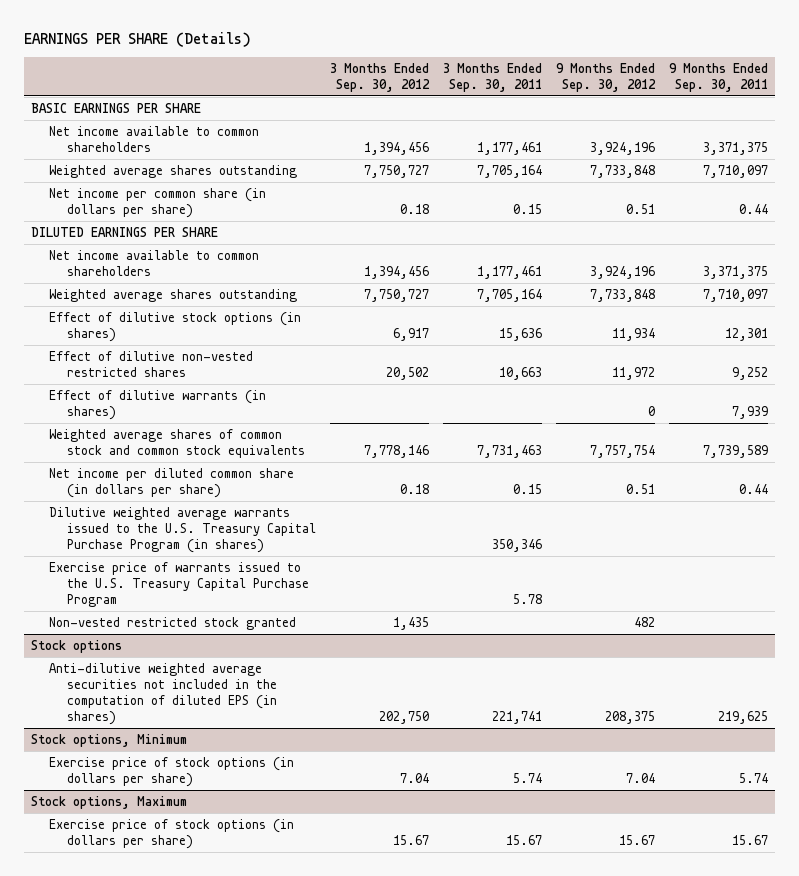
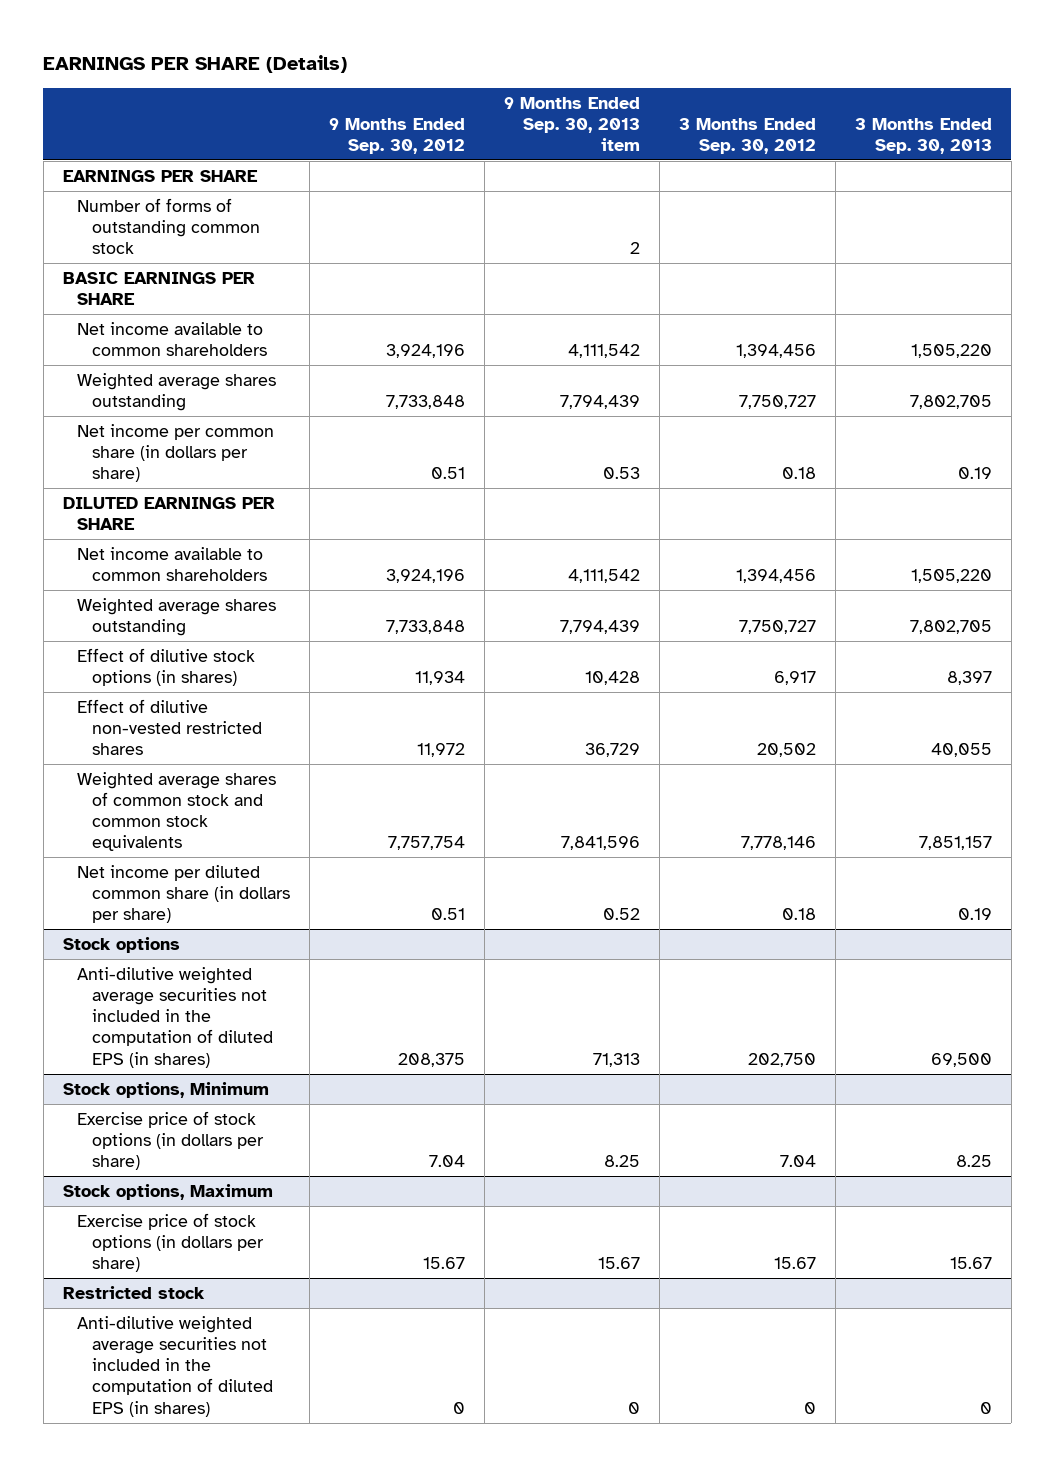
- | 3 Months Ended Sep. 30, 2012 | 3 Months Ended Sep. 30, 2011 | 9 Months Ended Sep. 30, 2012 | 9 Months Ended Sep. 30, 2011
+ | 9 Months Ended Sep. 30, 2012 | 9 Months Ended Sep. 30, 2013 item | 3 Months Ended Sep. 30, 2012 | 3 Months Ended Sep. 30, 2013
+ EARNINGS PER SHARE
+ Number of forms of outstanding common stock | | 2 | |
- Effect of dilutive warrants (in shares) | | | 0 | 7,939
- Dilutive weighted average warrants issued to the U.S. Treasury Capital Purchase Program (in shares) | | 350,346 | |
- Exercise price of warrants issued to the U.S. Treasury Capital Purchase Program | | 5.78 | |
- Non-vested restricted stock granted | 1,435 | | 482 |
+ Restricted stock
+ Anti-dilutive weighted average securities not included in the computation of diluted EPS (in shares) | 0 | 0 | 0 | 0

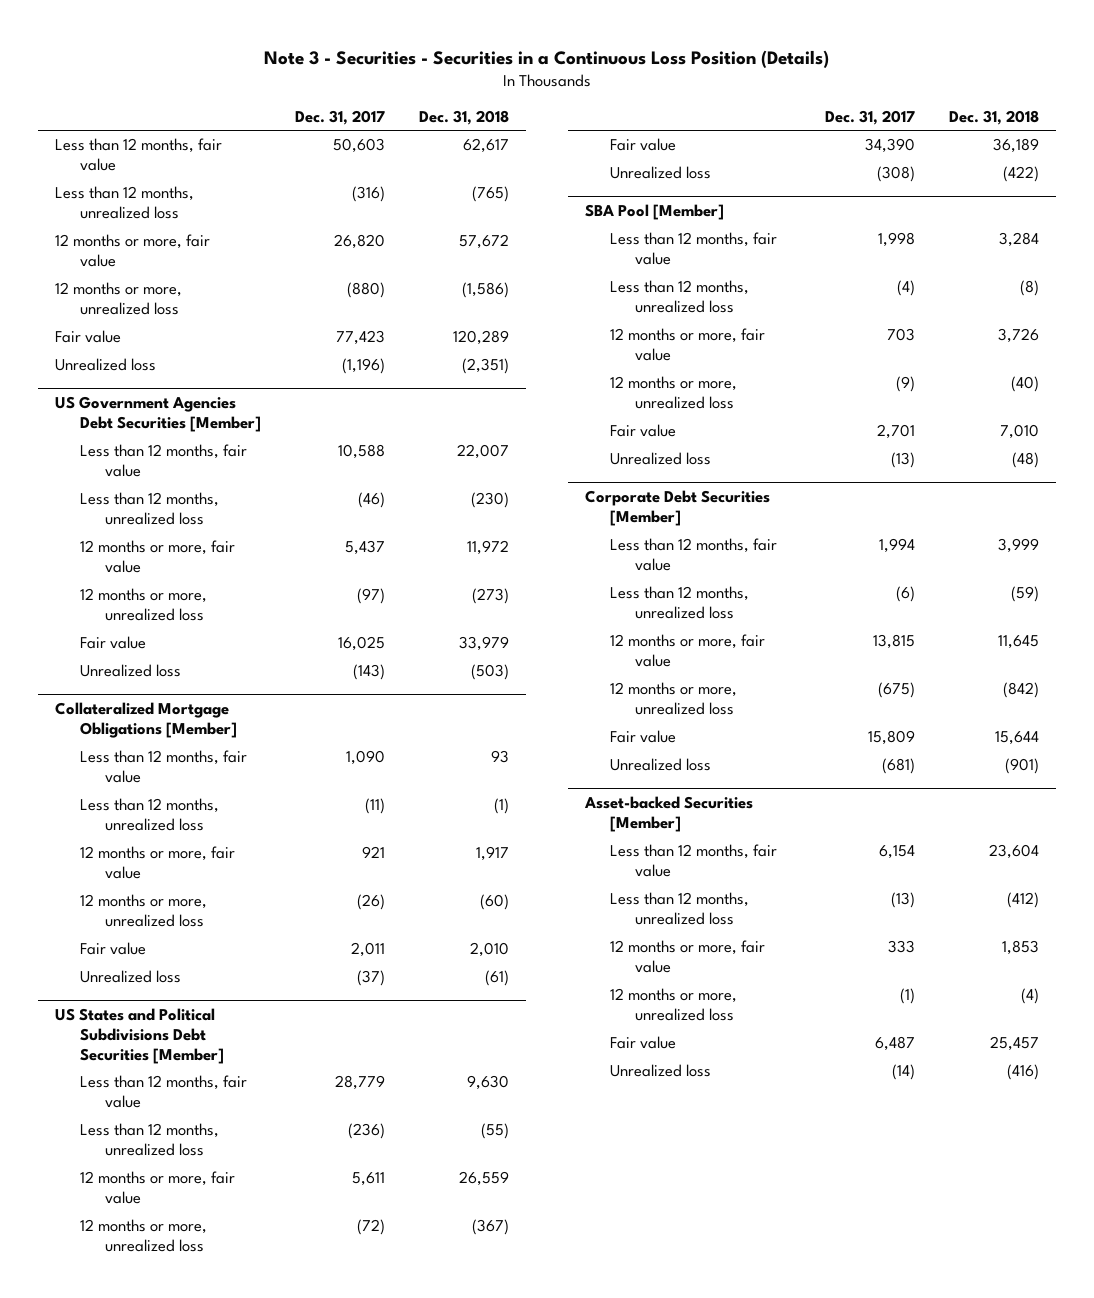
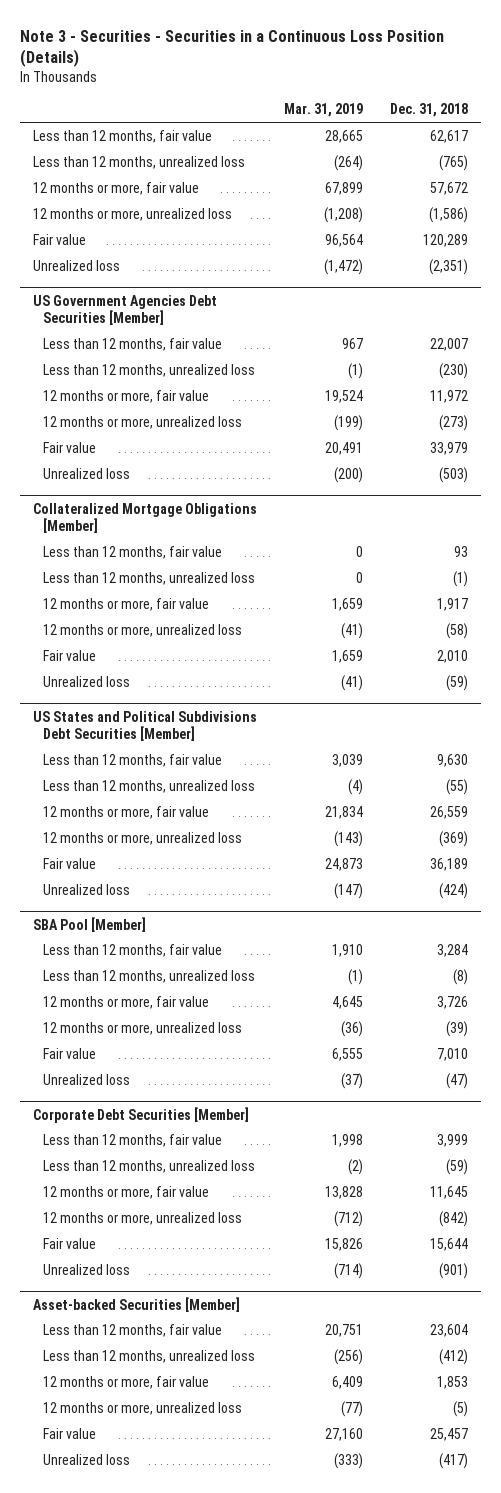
- | Dec. 31, 2017 | Dec. 31, 2018
+ | Mar. 31, 2019 | Dec. 31, 2018
@ Collateralized Mortgage Obligations [Member]
- 12 months or more, unrealized loss | (26) | (60)
+ 12 months or more, unrealized loss | (41) | (58)
- Unrealized loss | (37) | (61)
+ Unrealized loss | (41) | (59)
@ US States and Political Subdivisions Debt Securities [Member]
- 12 months or more, unrealized loss | (72) | (367)
+ 12 months or more, unrealized loss | (143) | (369)
- Unrealized loss | (308) | (422)
+ Unrealized loss | (147) | (424)
@ SBA Pool [Member]
- 12 months or more, unrealized loss | (9) | (40)
+ 12 months or more, unrealized loss | (36) | (39)
- Unrealized loss | (13) | (48)
+ Unrealized loss | (37) | (47)
@ Asset-backed Securities [Member]
- 12 months or more, unrealized loss | (1) | (4)
+ 12 months or more, unrealized loss | (77) | (5)
- Unrealized loss | (14) | (416)
+ Unrealized loss | (333) | (417)

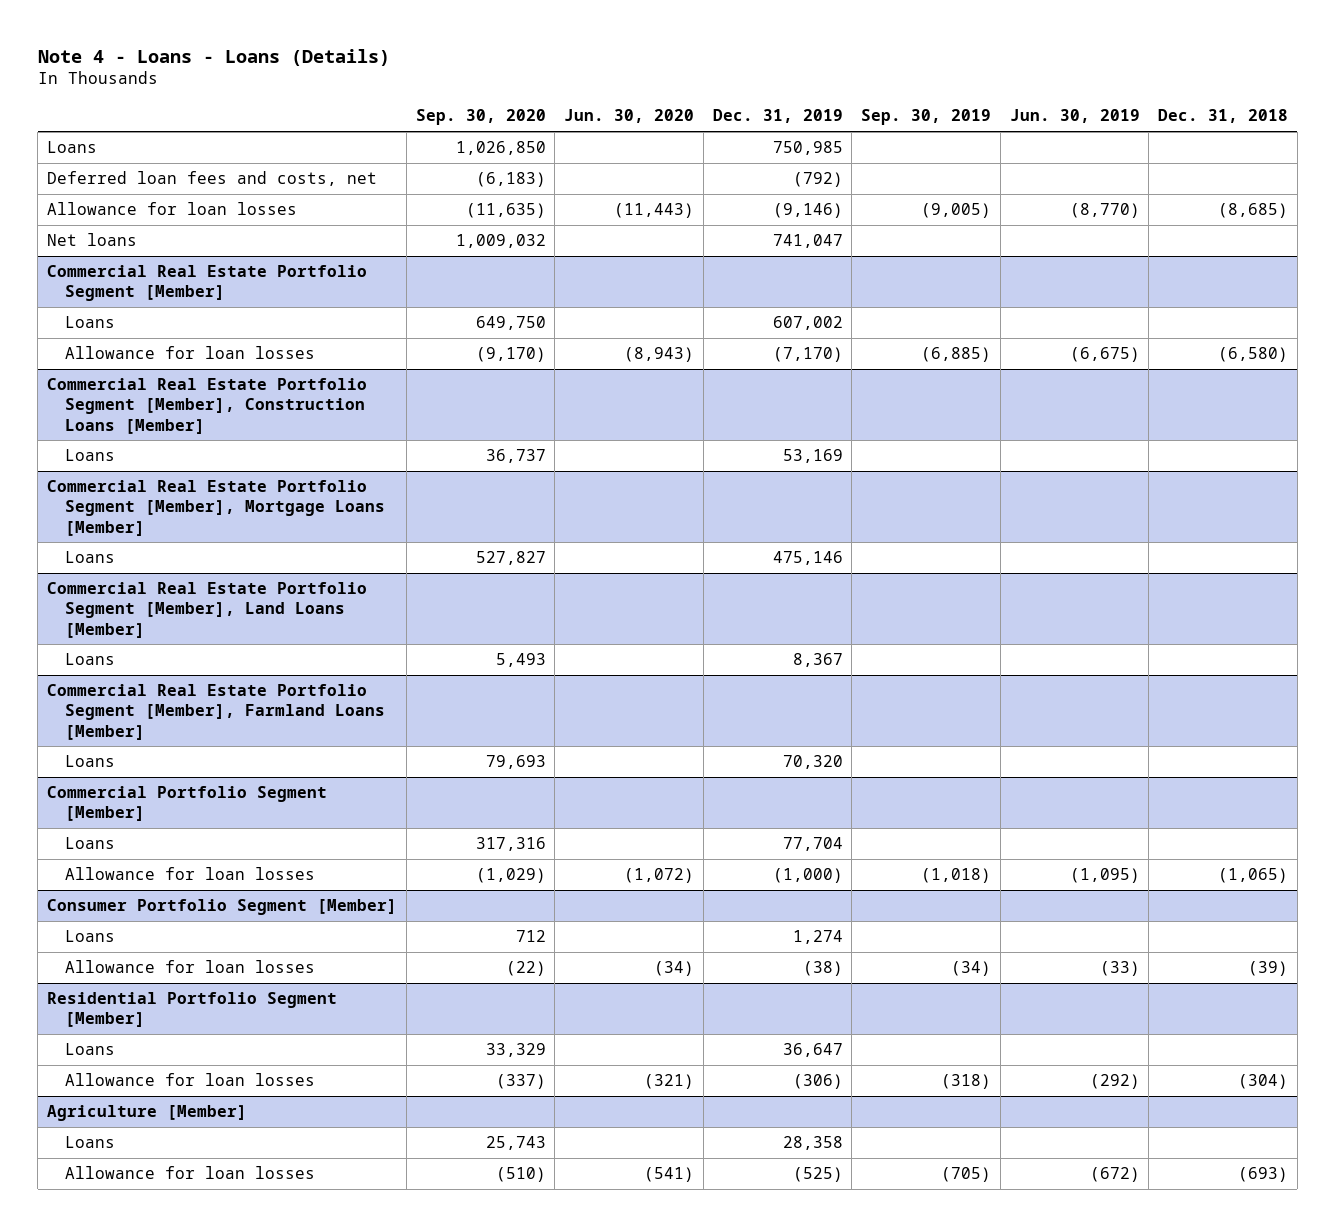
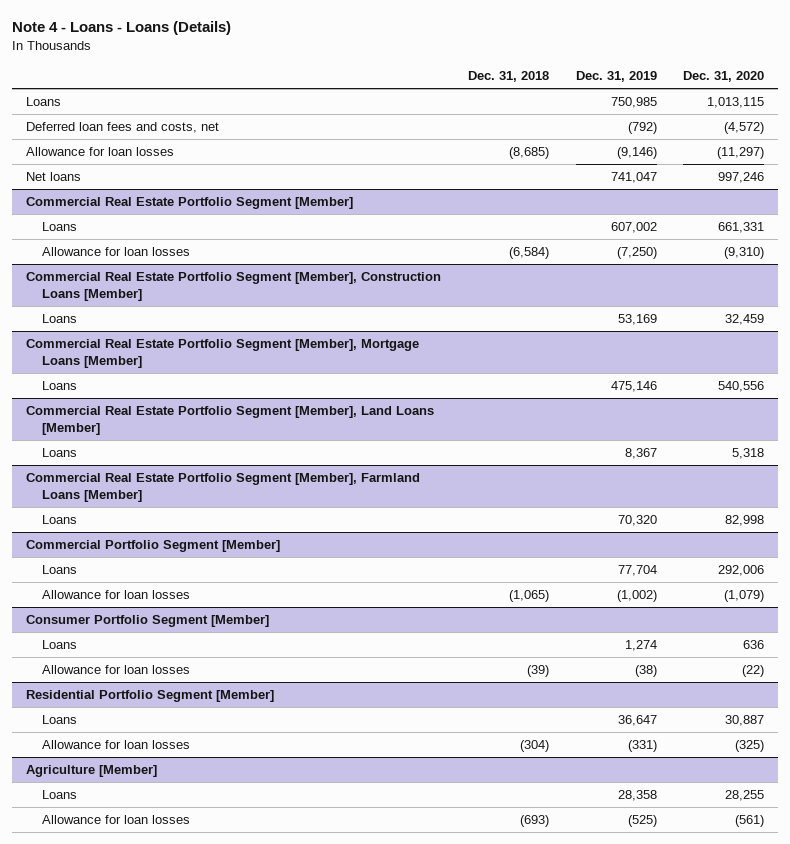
- | Sep. 30, 2020 | Jun. 30, 2020 | Dec. 31, 2019 | Sep. 30, 2019 | Jun. 30, 2019 | Dec. 31, 2018
+ | Dec. 31, 2018 | Dec. 31, 2019 | Dec. 31, 2020
@ Commercial Real Estate Portfolio Segment [Member]
- Allowance for loan losses | (9,170) | (8,943) | (7,170) | (6,885) | (6,675) | (6,580)
+ Allowance for loan losses | (6,584) | (7,250) | (9,310)
@ Commercial Portfolio Segment [Member]
- Allowance for loan losses | (1,029) | (1,072) | (1,000) | (1,018) | (1,095) | (1,065)
+ Allowance for loan losses | (1,065) | (1,002) | (1,079)
@ Residential Portfolio Segment [Member]
- Allowance for loan losses | (337) | (321) | (306) | (318) | (292) | (304)
+ Allowance for loan losses | (304) | (331) | (325)

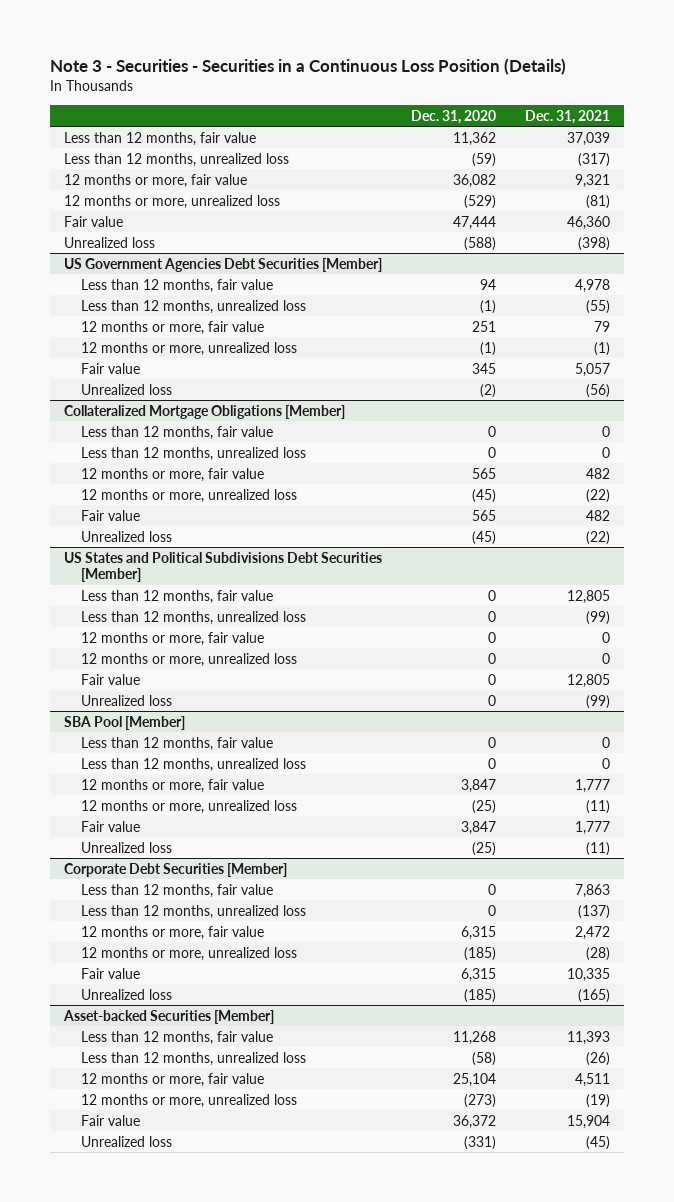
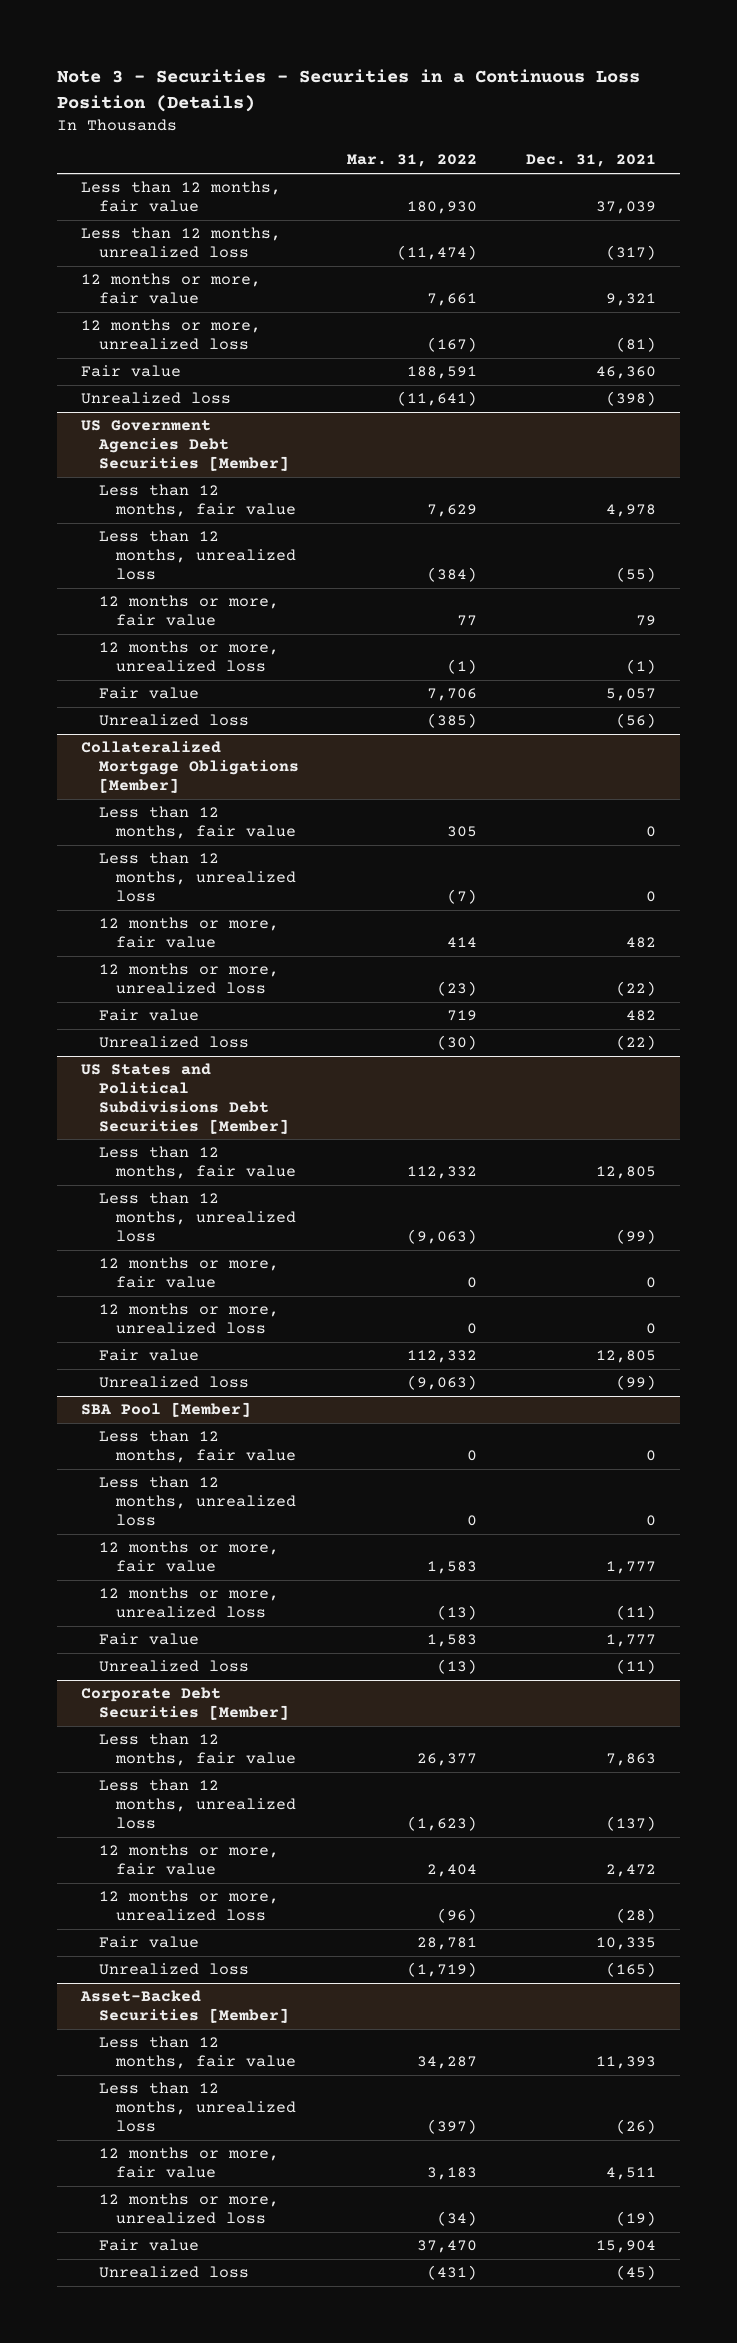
- | Dec. 31, 2020 | Dec. 31, 2021
+ | Mar. 31, 2022 | Dec. 31, 2021
- Asset-backed Securities [Member]
+ Asset-Backed Securities [Member]

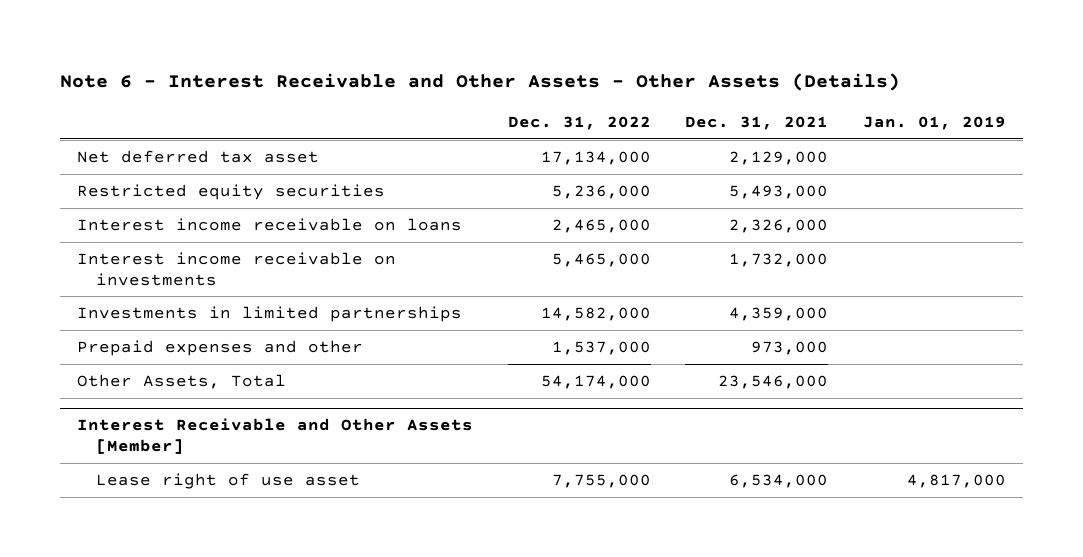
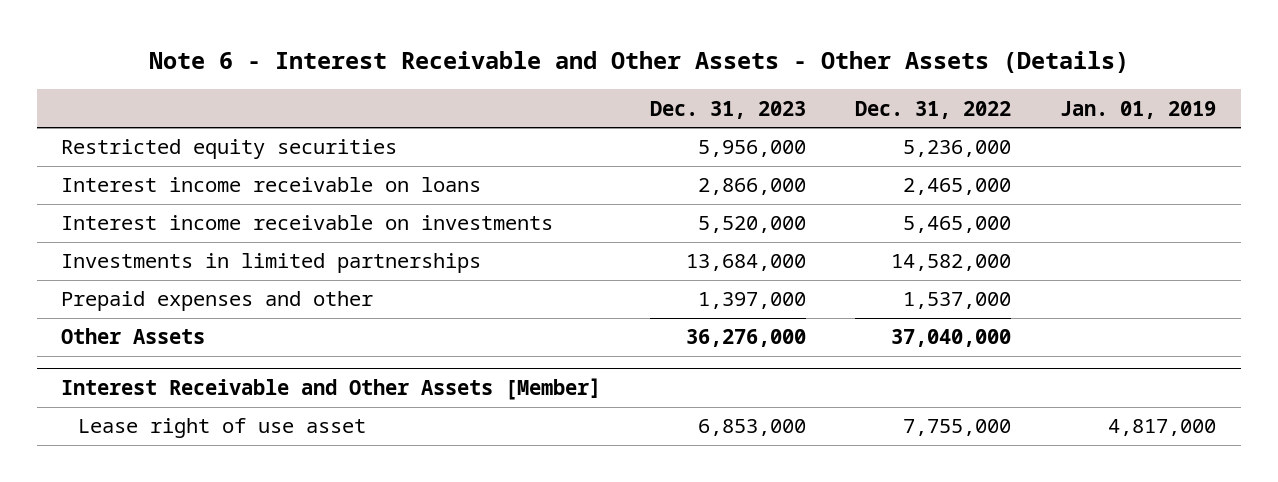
- | Dec. 31, 2022 | Dec. 31, 2021 | Jan. 01, 2019
+ | Dec. 31, 2023 | Dec. 31, 2022 | Jan. 01, 2019
- Net deferred tax asset | 17,134,000 | 2,129,000 |
- Other Assets, Total | 54,174,000 | 23,546,000 |
+ Other Assets | 36,276,000 | 37,040,000 |

